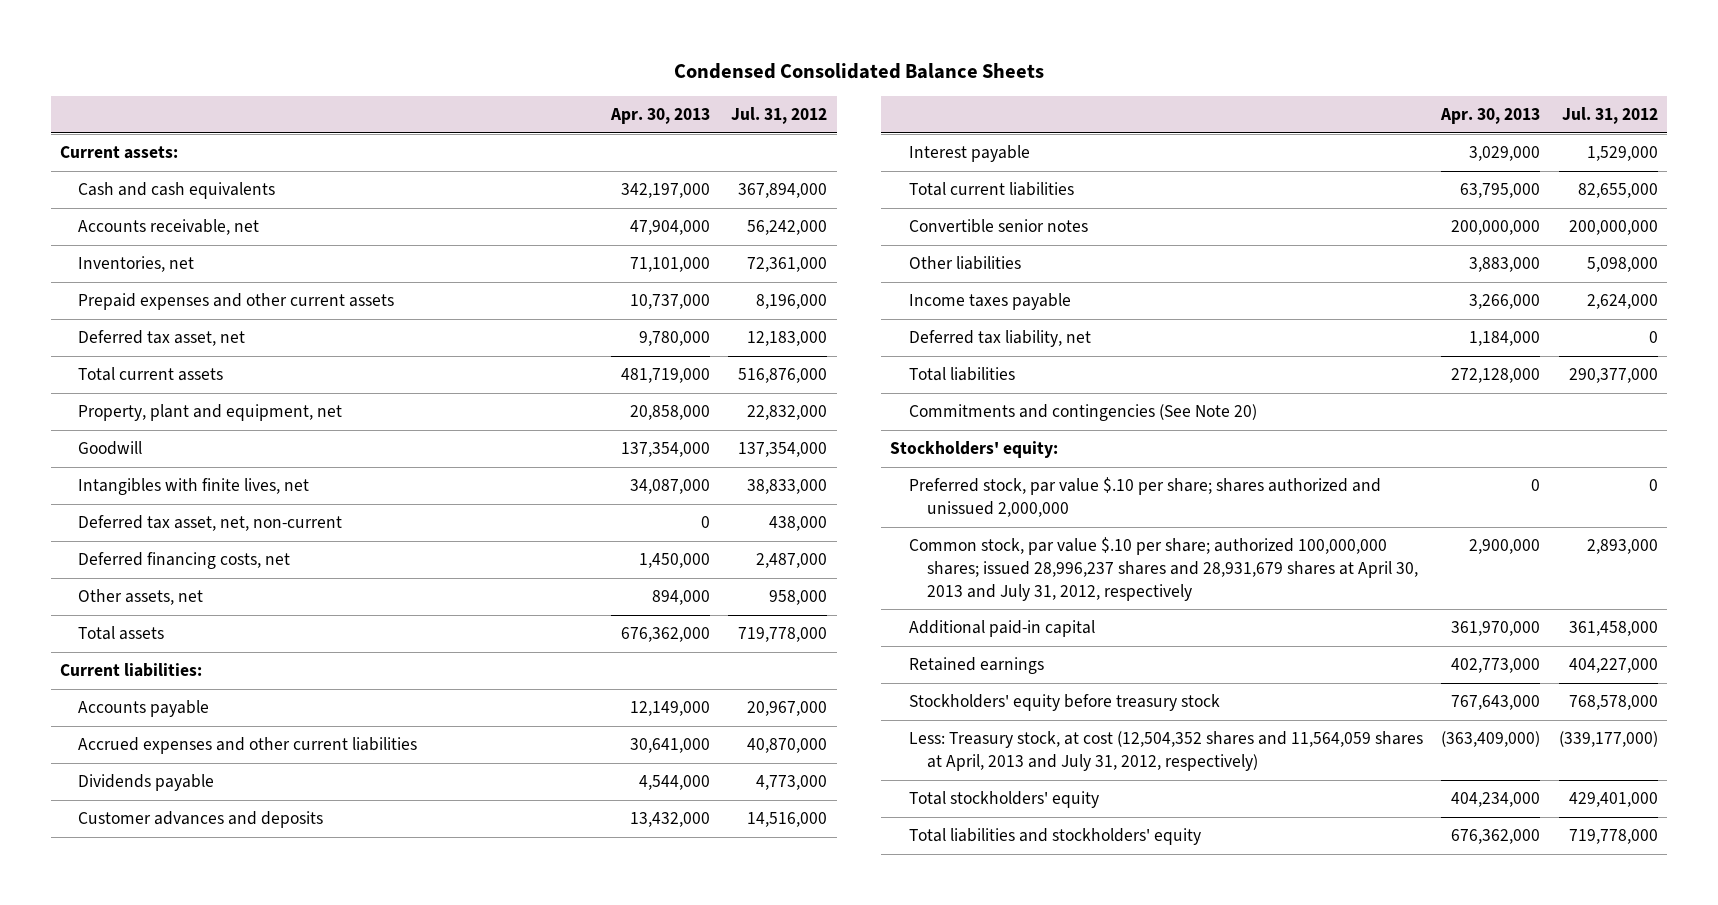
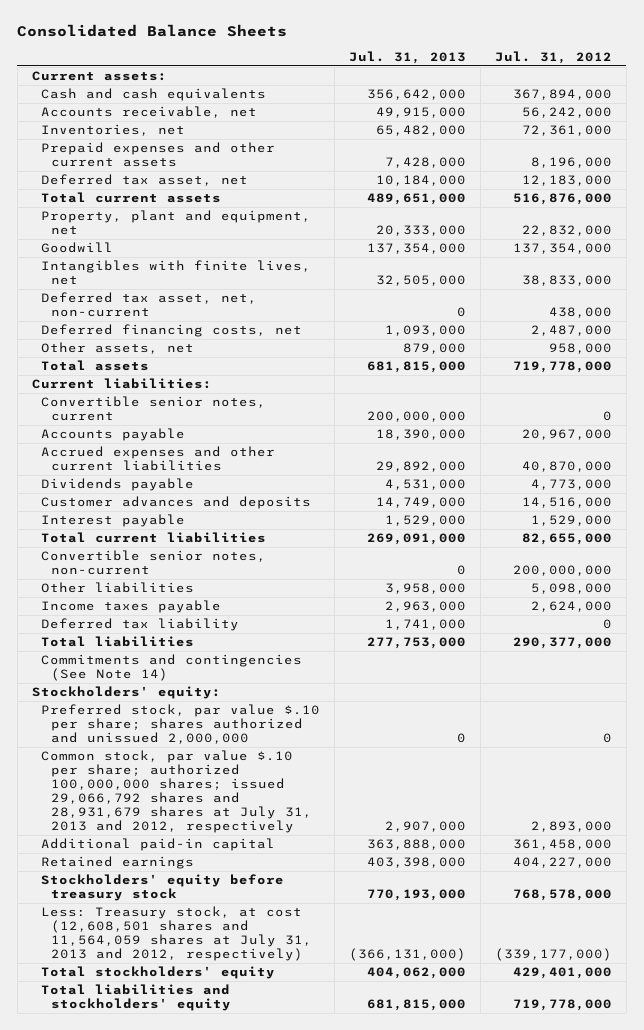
- Condensed Consolidated Balance Sheets
+ Consolidated Balance Sheets
- | Apr. 30, 2013 | Jul. 31, 2012
+ | Jul. 31, 2013 | Jul. 31, 2012
+ Convertible senior notes, current | 200,000,000 | 0
- Convertible senior notes | 200,000,000 | 200,000,000
+ Convertible senior notes, non-current | 0 | 200,000,000
- Deferred tax liability, net | 1,184,000 | 0
+ Deferred tax liability | 1,741,000 | 0
- Commitments and contingencies (See Note 20)
+ Commitments and contingencies (See Note 14)
- Common stock, par value $.10 per share; authorized 100,000,000 shares; issued 28,996,237 shares and 28,931,679 shares at April 30, 2013 and July 31, 2012, respectively | 2,900,000 | 2,893,000
+ Common stock, par value $.10 per share; authorized 100,000,000 shares; issued 29,066,792 shares and 28,931,679 shares at July 31, 2013 and 2012, respectively | 2,907,000 | 2,893,000
- Less: Treasury stock, at cost (12,504,352 shares and 11,564,059 shares at April, 2013 and July 31, 2012, respectively) | (363,409,000) | (339,177,000)
+ Less: Treasury stock, at cost (12,608,501 shares and 11,564,059 shares at July 31, 2013 and 2012, respectively) | (366,131,000) | (339,177,000)

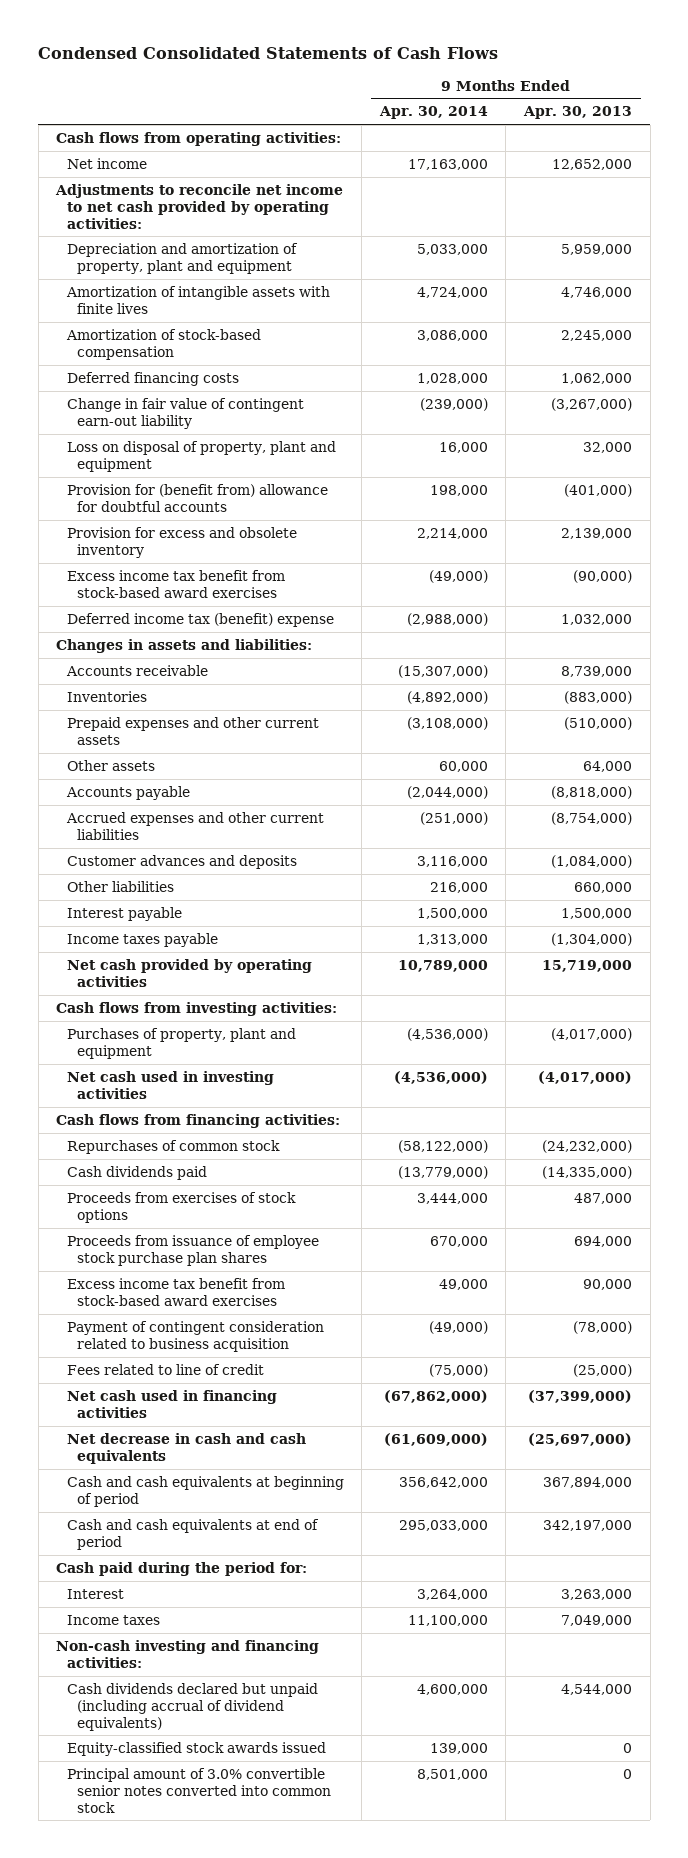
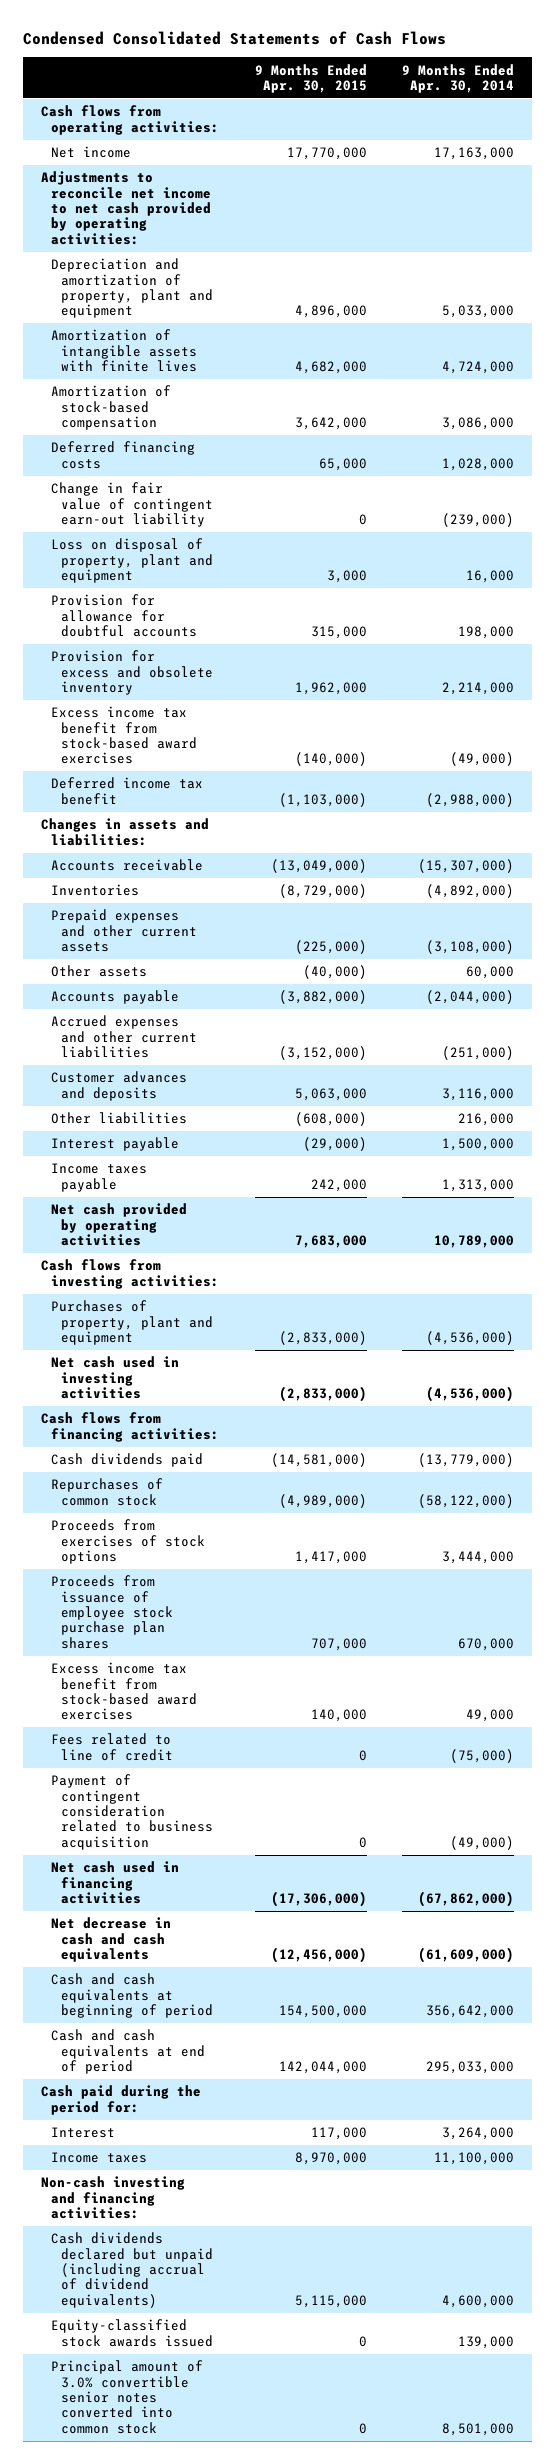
- | 9 Months Ended Apr. 30, 2014 | 9 Months Ended Apr. 30, 2013
+ | 9 Months Ended Apr. 30, 2015 | 9 Months Ended Apr. 30, 2014
- Provision for (benefit from) allowance for doubtful accounts | 198,000 | (401,000)
+ Provision for allowance for doubtful accounts | 315,000 | 198,000
- Deferred income tax (benefit) expense | (2,988,000) | 1,032,000
+ Deferred income tax benefit | (1,103,000) | (2,988,000)
moved down: Repurchases of common stock | (4,989,000) | (58,122,000)
moved down: Payment of contingent consideration related to business acquisition | 0 | (49,000)

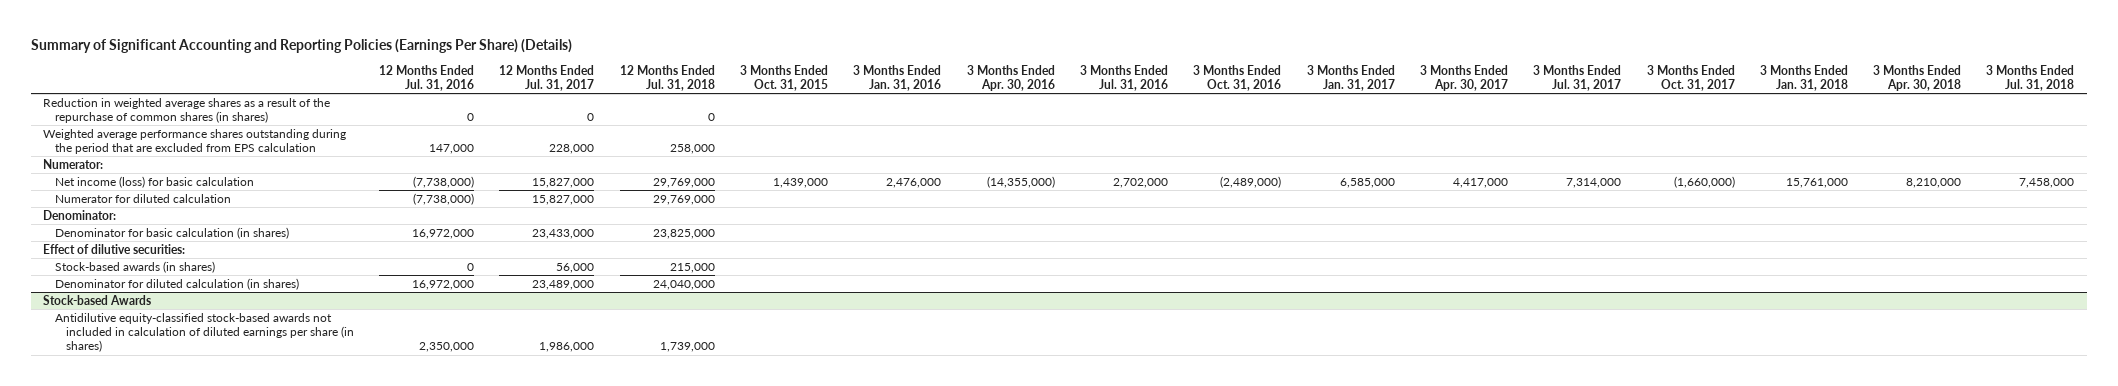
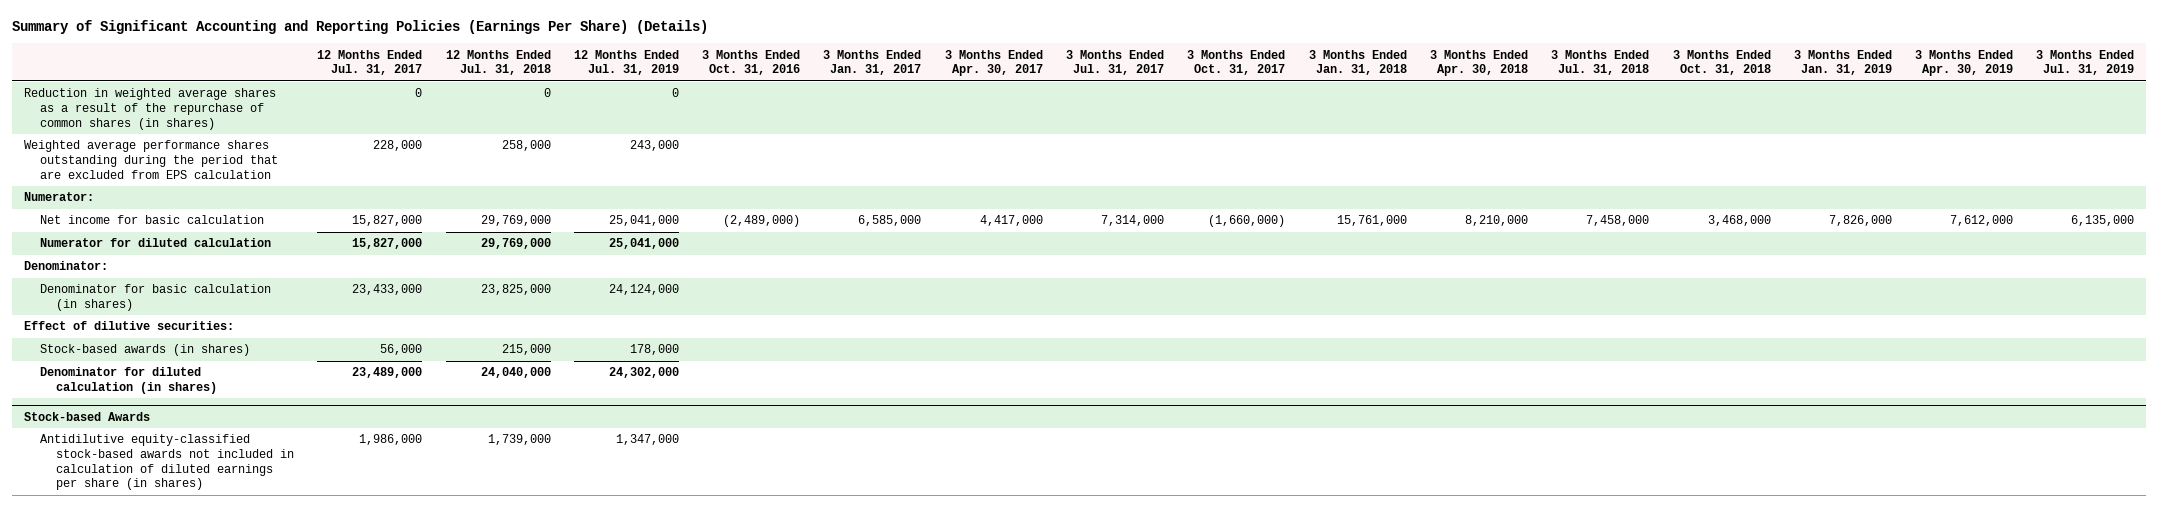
- | 12 Months Ended Jul. 31, 2016 | 12 Months Ended Jul. 31, 2017 | 12 Months Ended Jul. 31, 2018 | 3 Months Ended Oct. 31, 2015 | 3 Months Ended Jan. 31, 2016 | 3 Months Ended Apr. 30, 2016 | 3 Months Ended Jul. 31, 2016 | 3 Months Ended Oct. 31, 2016 | 3 Months Ended Jan. 31, 2017 | 3 Months Ended Apr. 30, 2017 | 3 Months Ended Jul. 31, 2017 | 3 Months Ended Oct. 31, 2017 | 3 Months Ended Jan. 31, 2018 | 3 Months Ended Apr. 30, 2018 | 3 Months Ended Jul. 31, 2018
+ | 12 Months Ended Jul. 31, 2017 | 12 Months Ended Jul. 31, 2018 | 12 Months Ended Jul. 31, 2019 | 3 Months Ended Oct. 31, 2016 | 3 Months Ended Jan. 31, 2017 | 3 Months Ended Apr. 30, 2017 | 3 Months Ended Jul. 31, 2017 | 3 Months Ended Oct. 31, 2017 | 3 Months Ended Jan. 31, 2018 | 3 Months Ended Apr. 30, 2018 | 3 Months Ended Jul. 31, 2018 | 3 Months Ended Oct. 31, 2018 | 3 Months Ended Jan. 31, 2019 | 3 Months Ended Apr. 30, 2019 | 3 Months Ended Jul. 31, 2019
- Net income (loss) for basic calculation | (7,738,000) | 15,827,000 | 29,769,000 | 1,439,000 | 2,476,000 | (14,355,000) | 2,702,000 | (2,489,000) | 6,585,000 | 4,417,000 | 7,314,000 | (1,660,000) | 15,761,000 | 8,210,000 | 7,458,000
+ Net income for basic calculation | 15,827,000 | 29,769,000 | 25,041,000 | (2,489,000) | 6,585,000 | 4,417,000 | 7,314,000 | (1,660,000) | 15,761,000 | 8,210,000 | 7,458,000 | 3,468,000 | 7,826,000 | 7,612,000 | 6,135,000

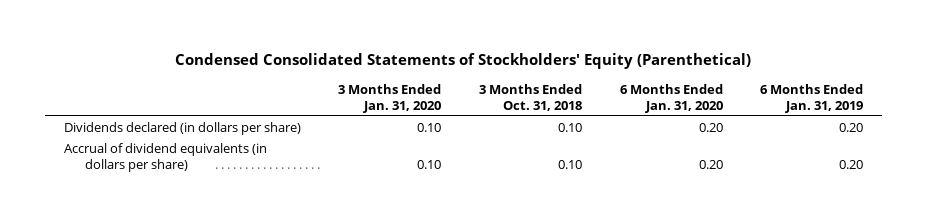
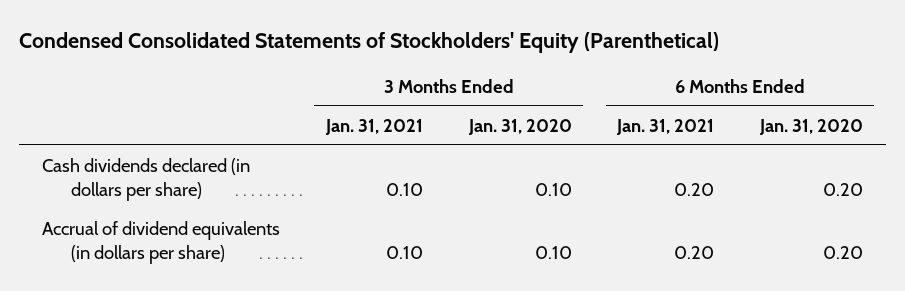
- | 3 Months Ended Jan. 31, 2020 | 3 Months Ended Oct. 31, 2018 | 6 Months Ended Jan. 31, 2020 | 6 Months Ended Jan. 31, 2019
+ | 3 Months Ended Jan. 31, 2021 | 3 Months Ended Jan. 31, 2020 | 6 Months Ended Jan. 31, 2021 | 6 Months Ended Jan. 31, 2020
- Dividends declared (in dollars per share) | 0.10 | 0.10 | 0.20 | 0.20
+ Cash dividends declared (in dollars per share) | 0.10 | 0.10 | 0.20 | 0.20

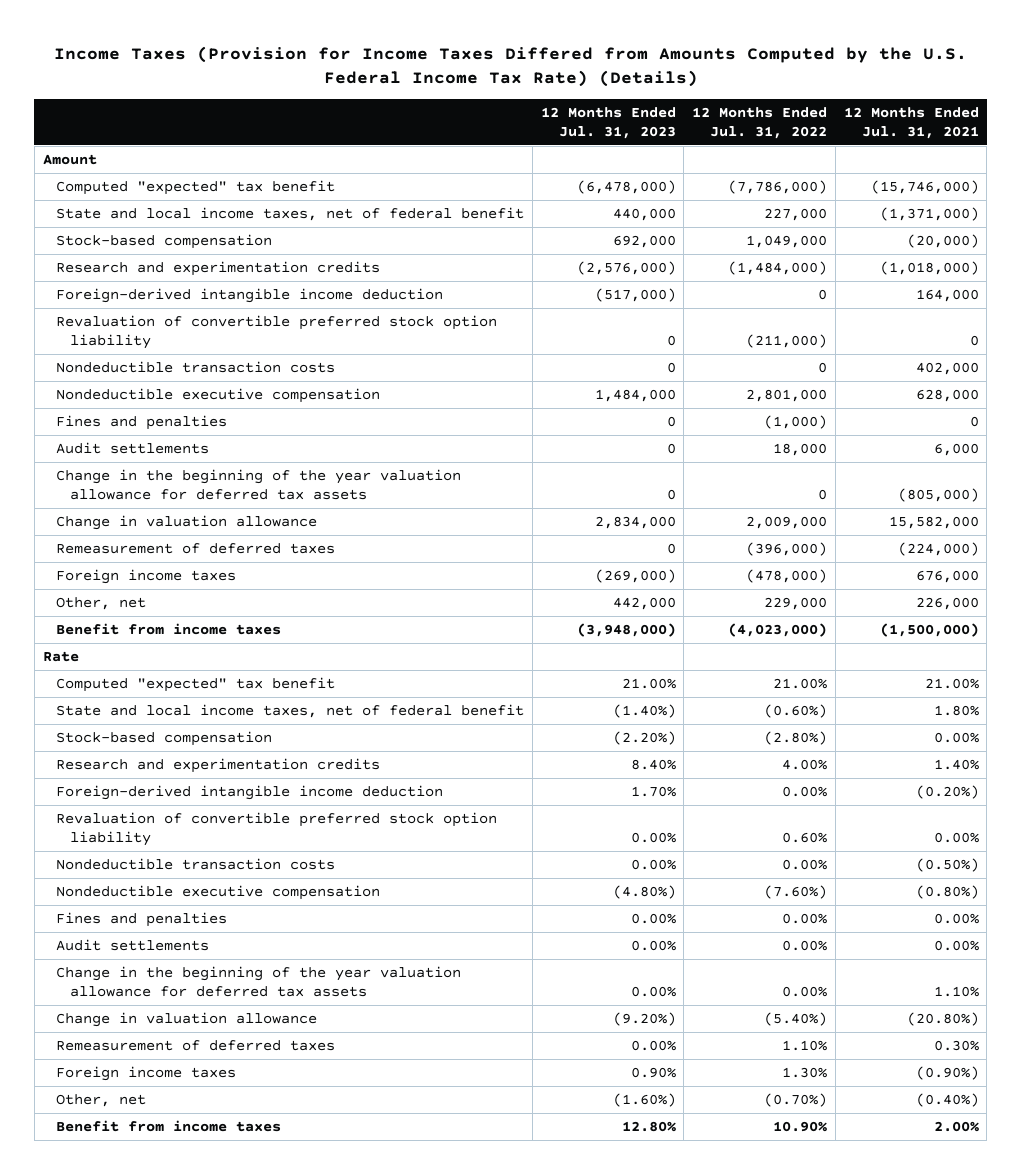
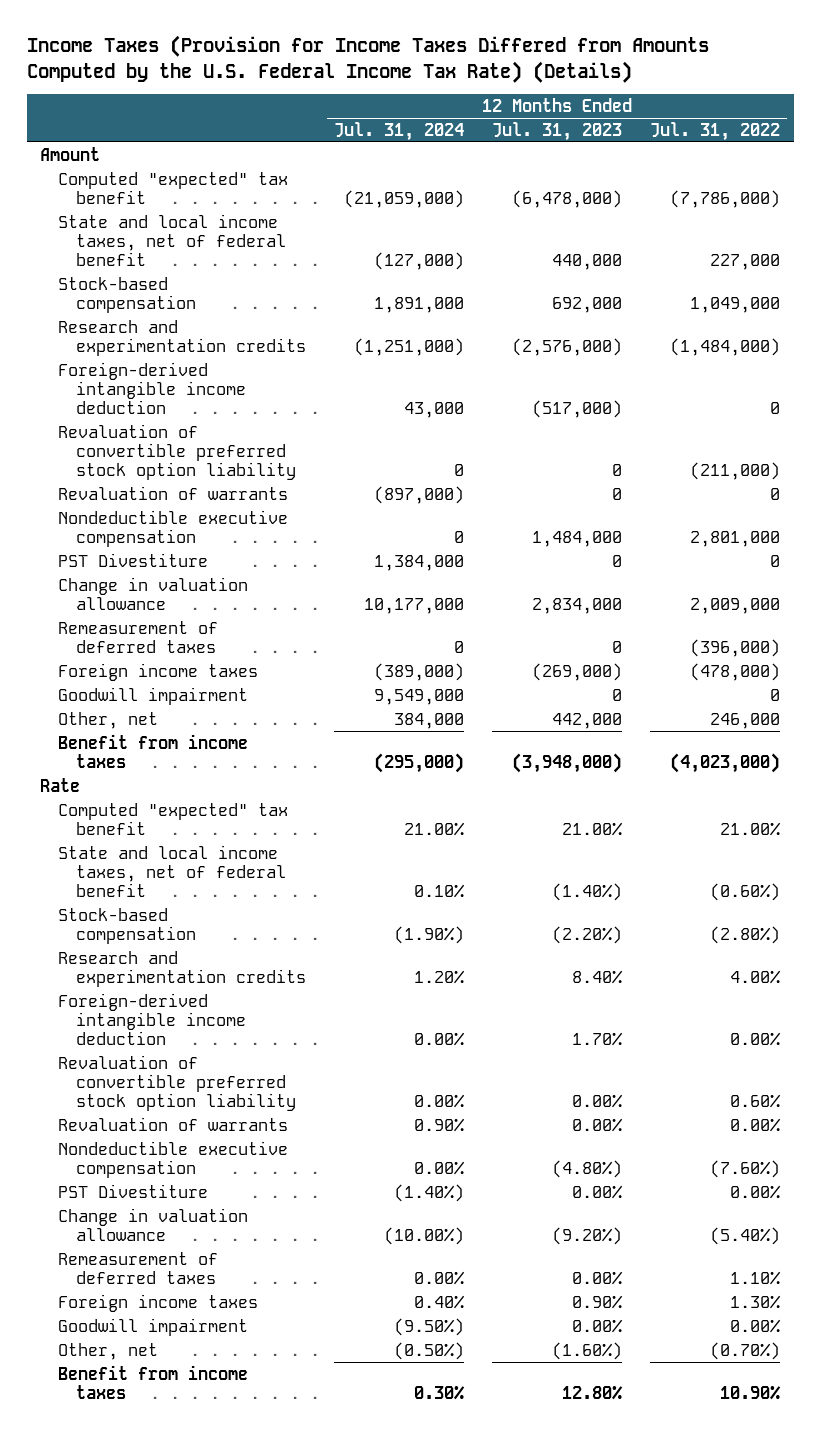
- | 12 Months Ended Jul. 31, 2023 | 12 Months Ended Jul. 31, 2022 | 12 Months Ended Jul. 31, 2021
+ | 12 Months Ended Jul. 31, 2024 | 12 Months Ended Jul. 31, 2023 | 12 Months Ended Jul. 31, 2022
- Nondeductible transaction costs | 0 | 0 | 402,000
+ Revaluation of warrants | (897,000) | 0 | 0
- Fines and penalties | 0 | (1,000) | 0
- Audit settlements | 0 | 18,000 | 6,000
- Change in the beginning of the year valuation allowance for deferred tax assets | 0 | 0 | (805,000)
+ PST Divestiture | 1,384,000 | 0 | 0
- Other, net | 442,000 | 229,000 | 226,000
+ Goodwill impairment | 9,549,000 | 0 | 0
+ Other, net | 384,000 | 442,000 | 246,000
- Nondeductible transaction costs | 0.00% | 0.00% | (0.50%)
+ Revaluation of warrants | 0.90% | 0.00% | 0.00%
- Fines and penalties | 0.00% | 0.00% | 0.00%
- Audit settlements | 0.00% | 0.00% | 0.00%
- Change in the beginning of the year valuation allowance for deferred tax assets | 0.00% | 0.00% | 1.10%
+ PST Divestiture | (1.40%) | 0.00% | 0.00%
+ Goodwill impairment | (9.50%) | 0.00% | 0.00%

